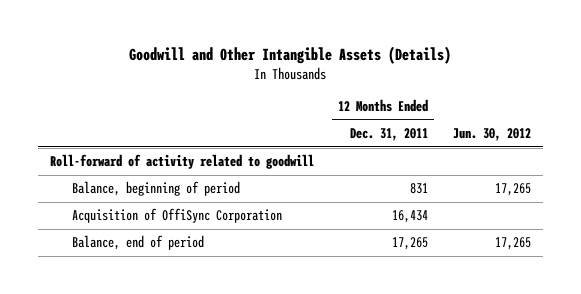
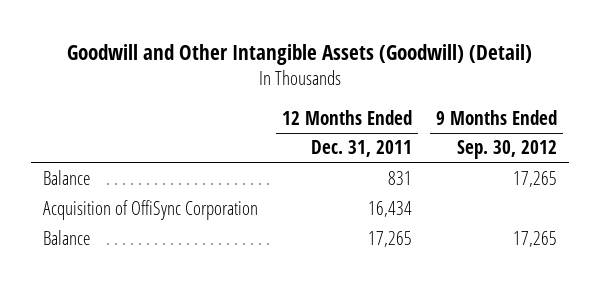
- Goodwill and Other Intangible Assets (Details)
+ Goodwill and Other Intangible Assets (Goodwill) (Detail)
- | 12 Months Ended Dec. 31, 2011 | Jun. 30, 2012
+ | 12 Months Ended Dec. 31, 2011 | 9 Months Ended Sep. 30, 2012
- Roll-forward of activity related to goodwill
- Balance, beginning of period | 831 | 17,265
+ Balance | 831 | 17,265
- Balance, end of period | 17,265 | 17,265
+ Balance | 17,265 | 17,265

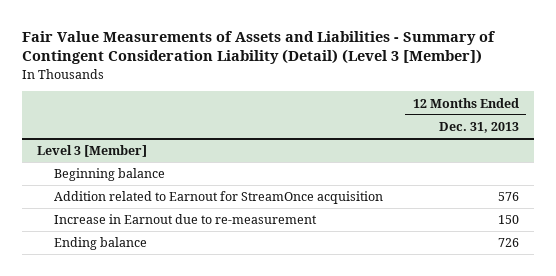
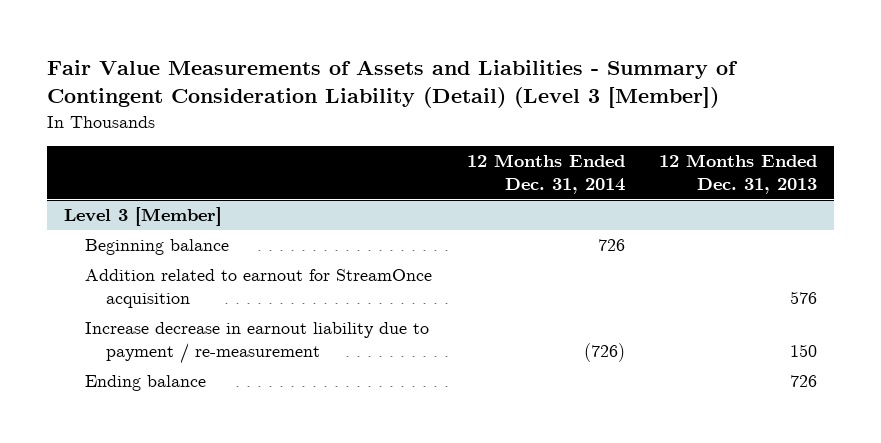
- | 12 Months Ended Dec. 31, 2013
+ | 12 Months Ended Dec. 31, 2014 | 12 Months Ended Dec. 31, 2013
@ Level 3 [Member]
- Addition related to Earnout for StreamOnce acquisition | 576
- Increase in Earnout due to re-measurement | 150
+ Addition related to earnout for StreamOnce acquisition | | 576
+ Increase decrease in earnout liability due to payment / re-measurement | (726) | 150

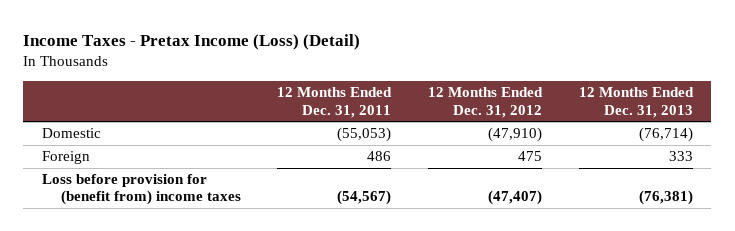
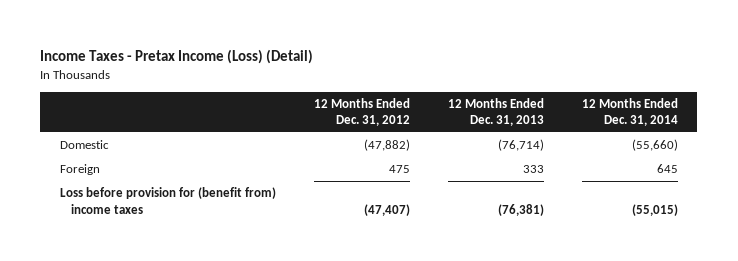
- | 12 Months Ended Dec. 31, 2011 | 12 Months Ended Dec. 31, 2012 | 12 Months Ended Dec. 31, 2013
+ | 12 Months Ended Dec. 31, 2012 | 12 Months Ended Dec. 31, 2013 | 12 Months Ended Dec. 31, 2014
- Domestic | (55,053) | (47,910) | (76,714)
+ Domestic | (47,882) | (76,714) | (55,660)

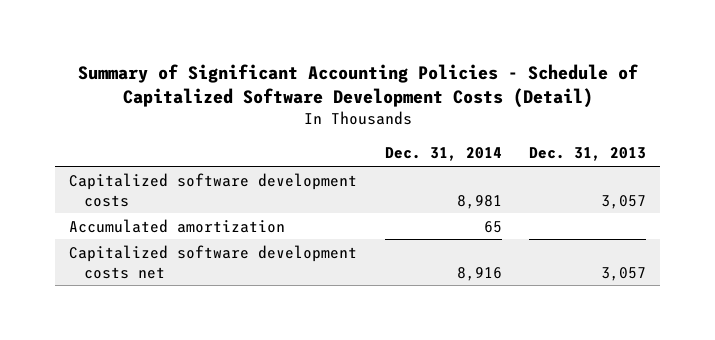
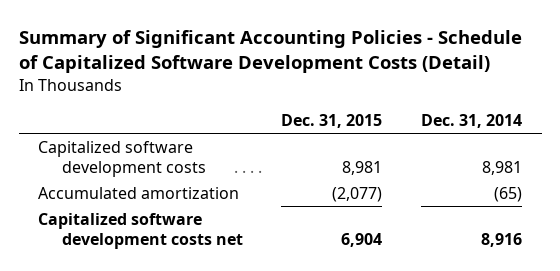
- | Dec. 31, 2014 | Dec. 31, 2013
+ | Dec. 31, 2015 | Dec. 31, 2014
- Accumulated amortization | 65 |
+ Accumulated amortization | (2,077) | (65)

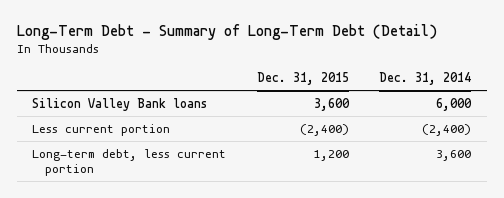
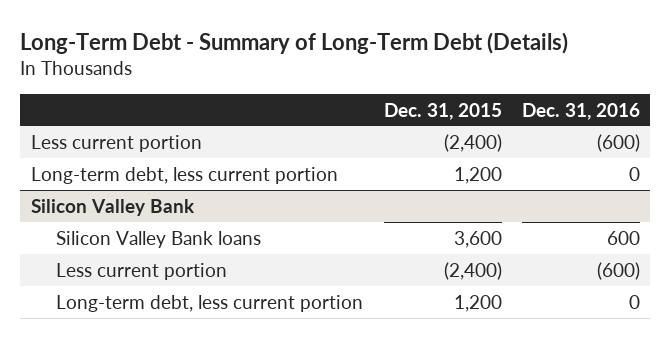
- Long-Term Debt - Summary of Long-Term Debt (Detail)
+ Long-Term Debt - Summary of Long-Term Debt (Details)
- | Dec. 31, 2015 | Dec. 31, 2014
+ | Dec. 31, 2015 | Dec. 31, 2016
+ Less current portion | (2,400) | (600)
+ Long-term debt, less current portion | 1,200 | 0
+ Silicon Valley Bank

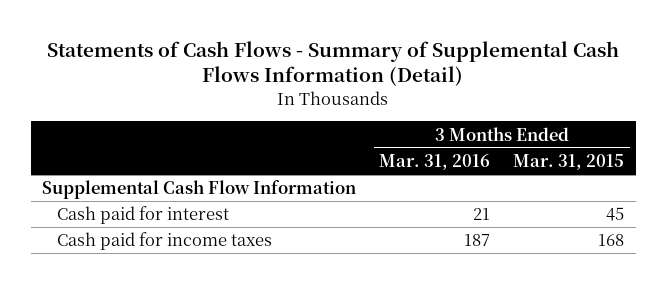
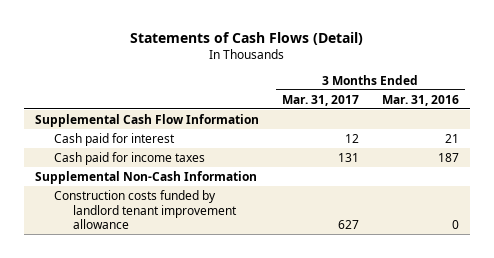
- Statements of Cash Flows - Summary of Supplemental Cash Flows Information (Detail)
+ Statements of Cash Flows (Detail)
- | 3 Months Ended Mar. 31, 2016 | 3 Months Ended Mar. 31, 2015
+ | 3 Months Ended Mar. 31, 2017 | 3 Months Ended Mar. 31, 2016
+ Supplemental Non-Cash Information
+ Construction costs funded by landlord tenant improvement allowance | 627 | 0

